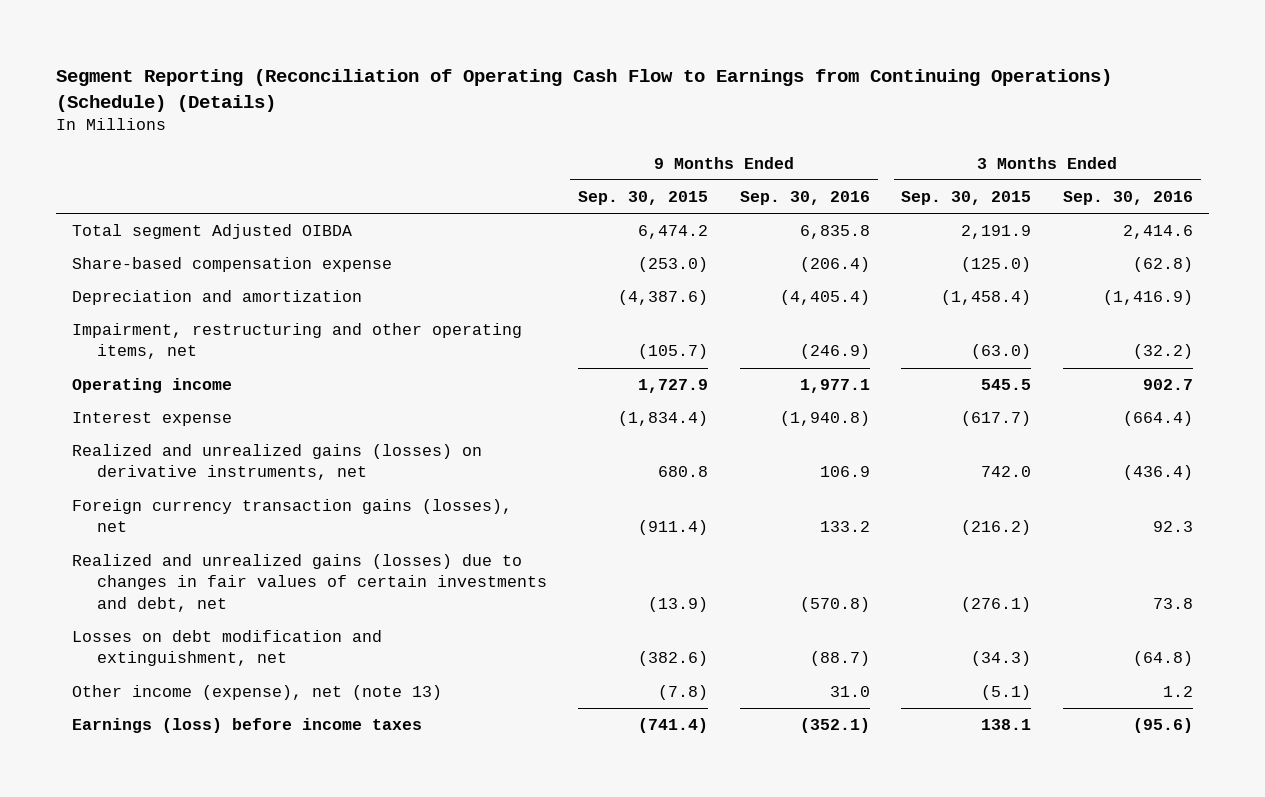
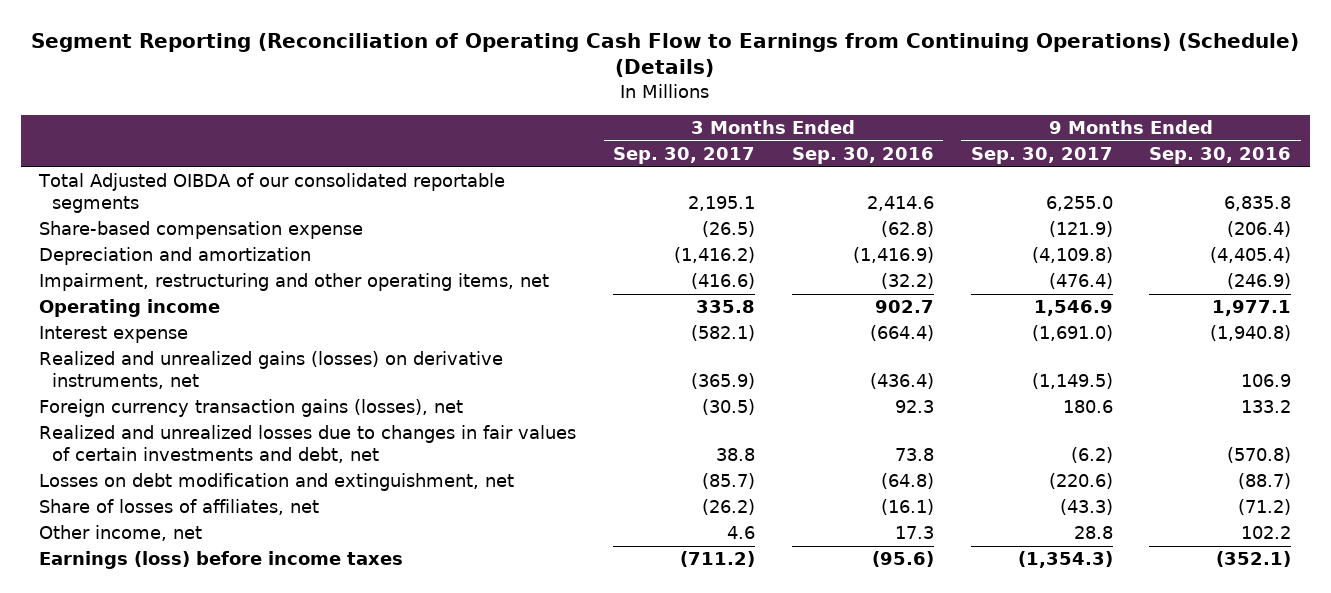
- | 9 Months Ended Sep. 30, 2015 | 9 Months Ended Sep. 30, 2016 | 3 Months Ended Sep. 30, 2015 | 3 Months Ended Sep. 30, 2016
+ | 3 Months Ended Sep. 30, 2017 | 3 Months Ended Sep. 30, 2016 | 9 Months Ended Sep. 30, 2017 | 9 Months Ended Sep. 30, 2016
- Total segment Adjusted OIBDA | 6,474.2 | 6,835.8 | 2,191.9 | 2,414.6
+ Total Adjusted OIBDA of our consolidated reportable segments | 2,195.1 | 2,414.6 | 6,255.0 | 6,835.8
- Realized and unrealized gains (losses) due to changes in fair values of certain investments and debt, net | (13.9) | (570.8) | (276.1) | 73.8
+ Realized and unrealized losses due to changes in fair values of certain investments and debt, net | 38.8 | 73.8 | (6.2) | (570.8)
- Other income (expense), net (note 13) | (7.8) | 31.0 | (5.1) | 1.2
+ Share of losses of affiliates, net | (26.2) | (16.1) | (43.3) | (71.2)
+ Other income, net | 4.6 | 17.3 | 28.8 | 102.2

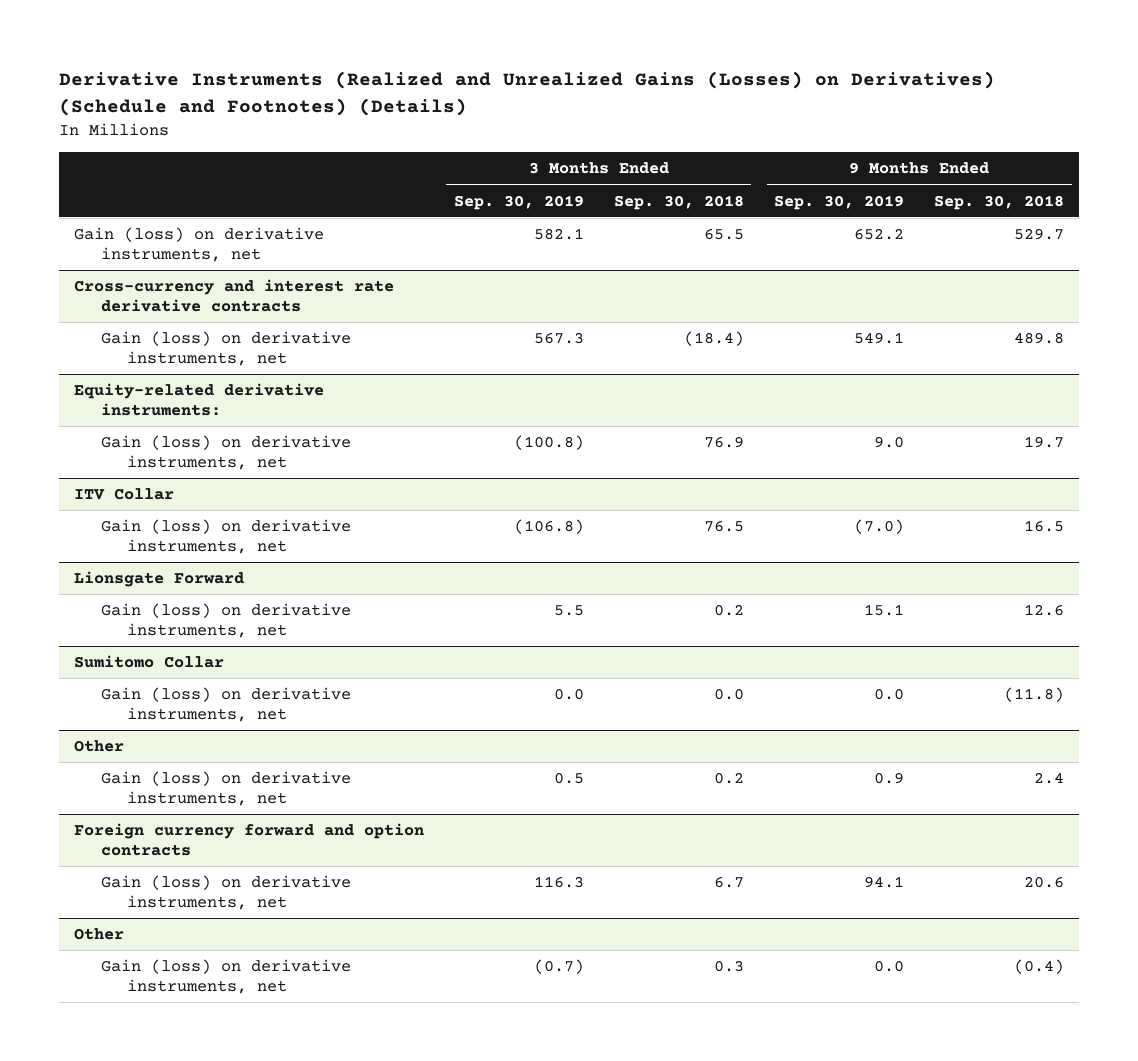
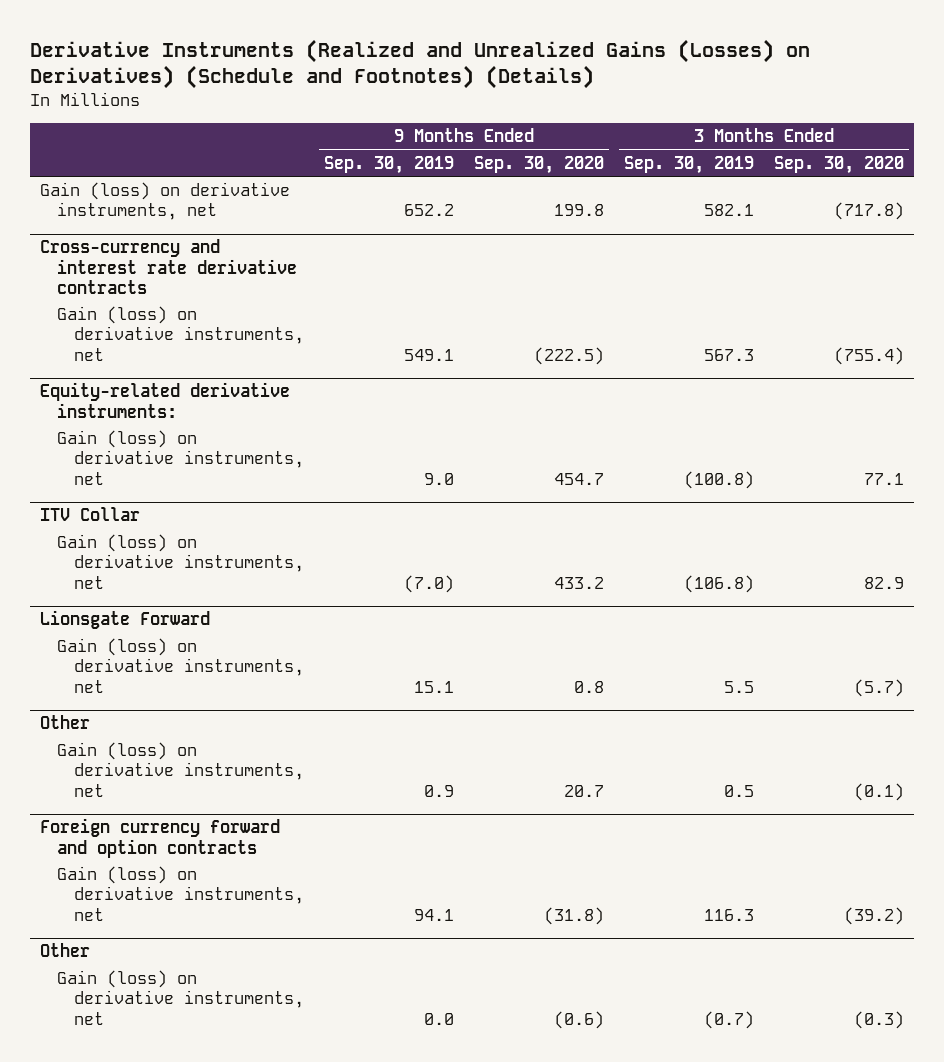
- | 3 Months Ended Sep. 30, 2019 | 3 Months Ended Sep. 30, 2018 | 9 Months Ended Sep. 30, 2019 | 9 Months Ended Sep. 30, 2018
+ | 9 Months Ended Sep. 30, 2019 | 9 Months Ended Sep. 30, 2020 | 3 Months Ended Sep. 30, 2019 | 3 Months Ended Sep. 30, 2020
- Sumitomo Collar
- Gain (loss) on derivative instruments, net | 0.0 | 0.0 | 0.0 | (11.8)

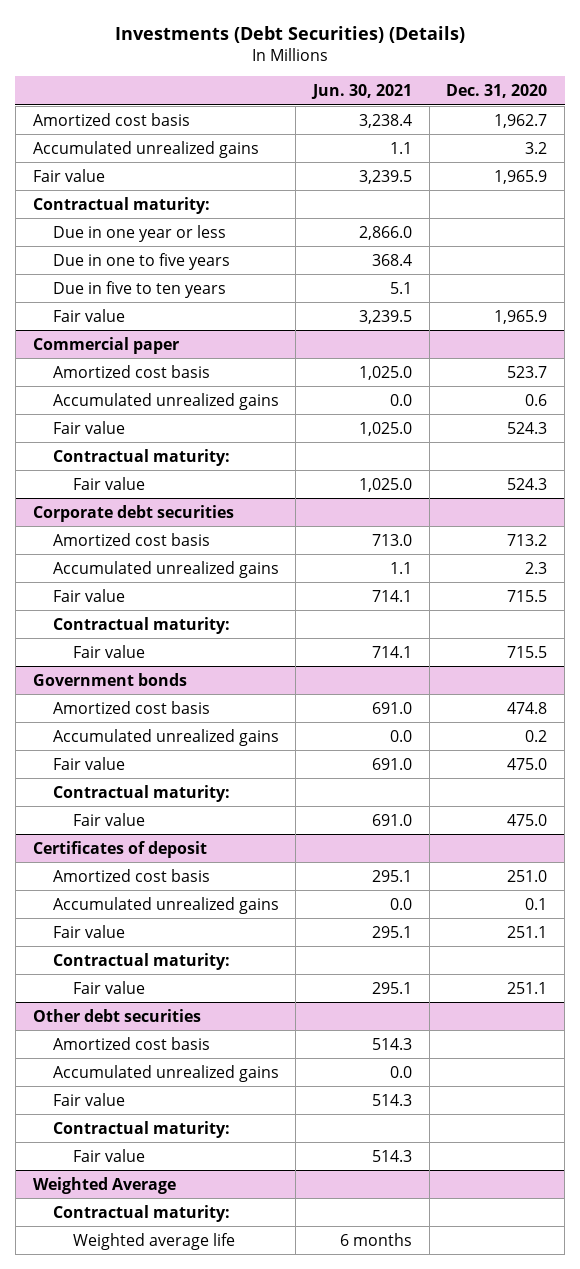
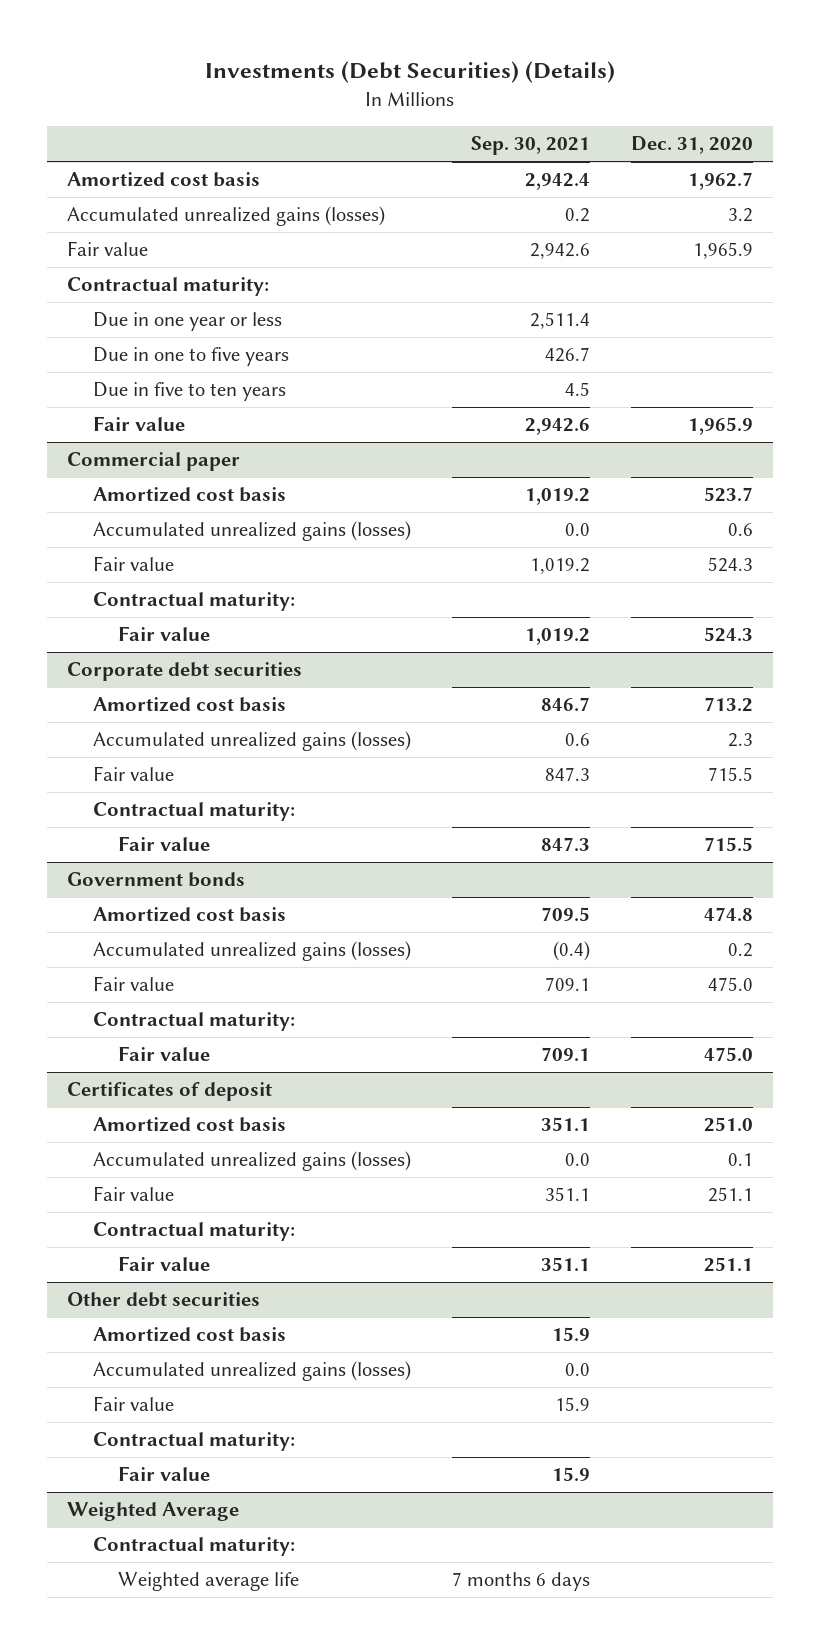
- | Jun. 30, 2021 | Dec. 31, 2020
+ | Sep. 30, 2021 | Dec. 31, 2020
- Accumulated unrealized gains | 1.1 | 3.2
+ Accumulated unrealized gains (losses) | 0.2 | 3.2
@ Commercial paper
- Accumulated unrealized gains | 0.0 | 0.6
+ Accumulated unrealized gains (losses) | 0.0 | 0.6
@ Corporate debt securities
- Accumulated unrealized gains | 1.1 | 2.3
+ Accumulated unrealized gains (losses) | 0.6 | 2.3
@ Government bonds
- Accumulated unrealized gains | 0.0 | 0.2
+ Accumulated unrealized gains (losses) | (0.4) | 0.2
@ Certificates of deposit
- Accumulated unrealized gains | 0.0 | 0.1
+ Accumulated unrealized gains (losses) | 0.0 | 0.1
@ Other debt securities
- Accumulated unrealized gains | 0.0 |
+ Accumulated unrealized gains (losses) | 0.0 |

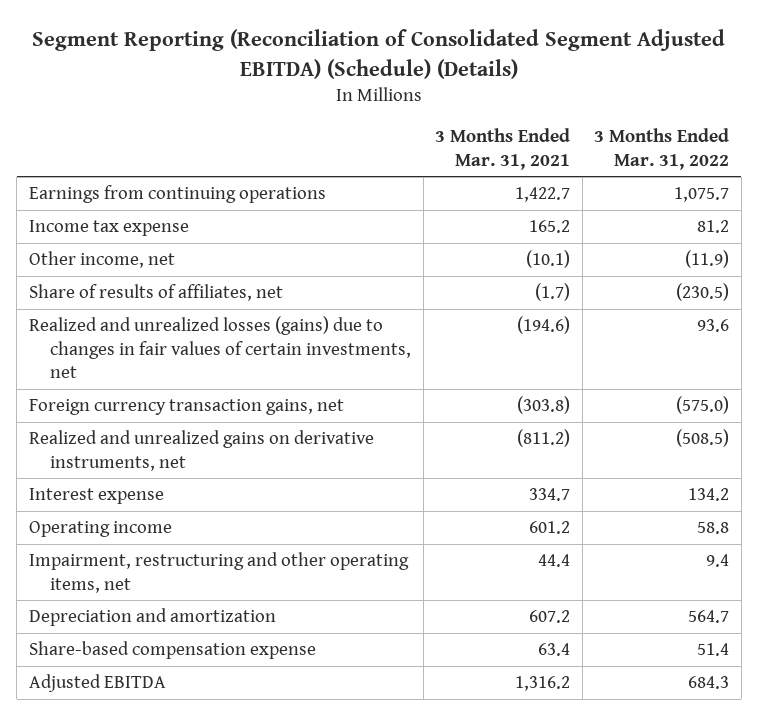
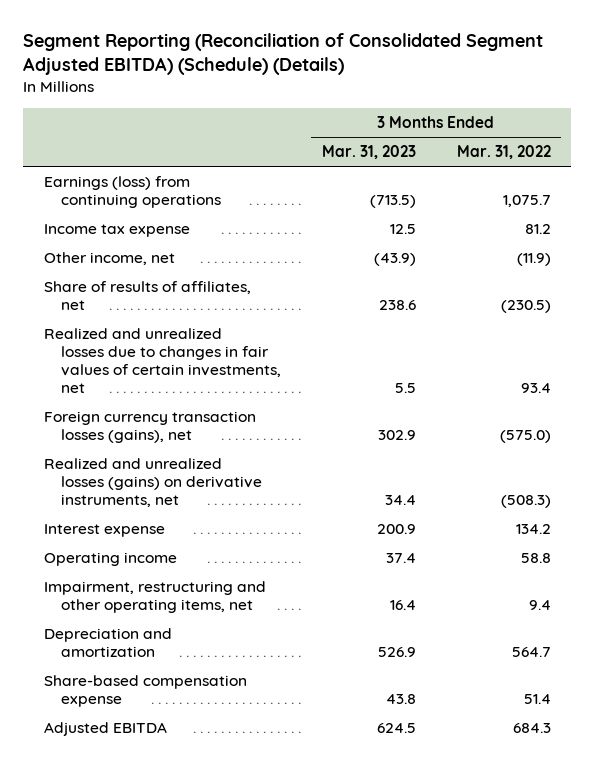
- | 3 Months Ended Mar. 31, 2021 | 3 Months Ended Mar. 31, 2022
+ | 3 Months Ended Mar. 31, 2023 | 3 Months Ended Mar. 31, 2022
- Earnings from continuing operations | 1,422.7 | 1,075.7
+ Earnings (loss) from continuing operations | (713.5) | 1,075.7
- Realized and unrealized losses (gains) due to changes in fair values of certain investments, net | (194.6) | 93.6
- Foreign currency transaction gains, net | (303.8) | (575.0)
- Realized and unrealized gains on derivative instruments, net | (811.2) | (508.5)
+ Realized and unrealized losses due to changes in fair values of certain investments, net | 5.5 | 93.4
+ Foreign currency transaction losses (gains), net | 302.9 | (575.0)
+ Realized and unrealized losses (gains) on derivative instruments, net | 34.4 | (508.3)

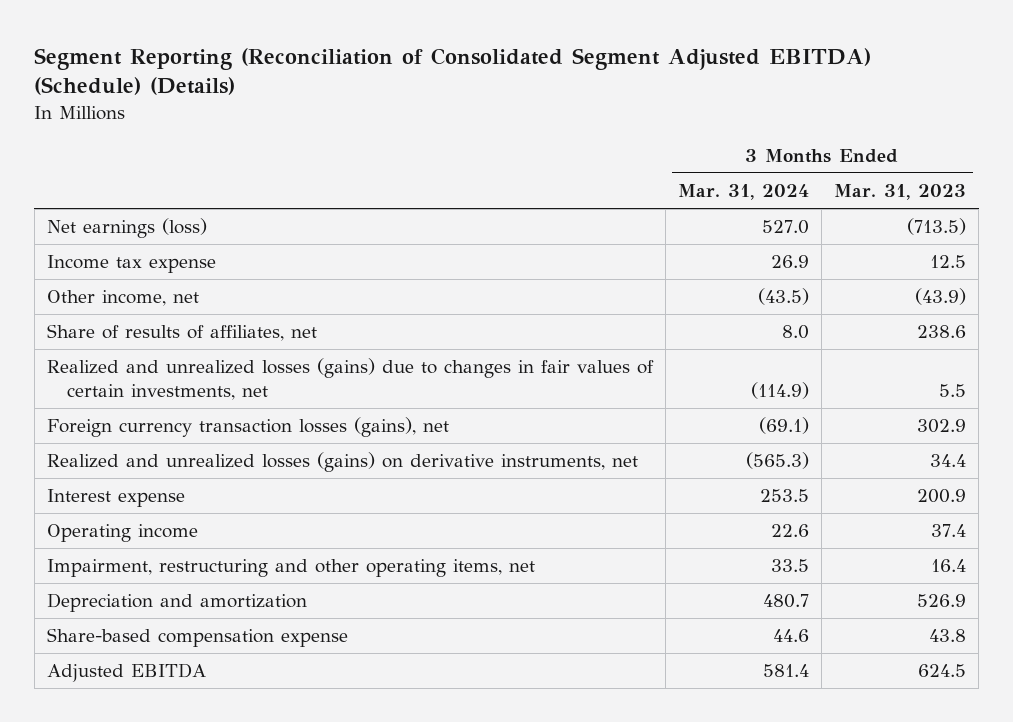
- | 3 Months Ended Mar. 31, 2023 | 3 Months Ended Mar. 31, 2022
+ | 3 Months Ended Mar. 31, 2024 | 3 Months Ended Mar. 31, 2023
- Earnings (loss) from continuing operations | (713.5) | 1,075.7
+ Net earnings (loss) | 527.0 | (713.5)
- Realized and unrealized losses due to changes in fair values of certain investments, net | 5.5 | 93.4
+ Realized and unrealized losses (gains) due to changes in fair values of certain investments, net | (114.9) | 5.5

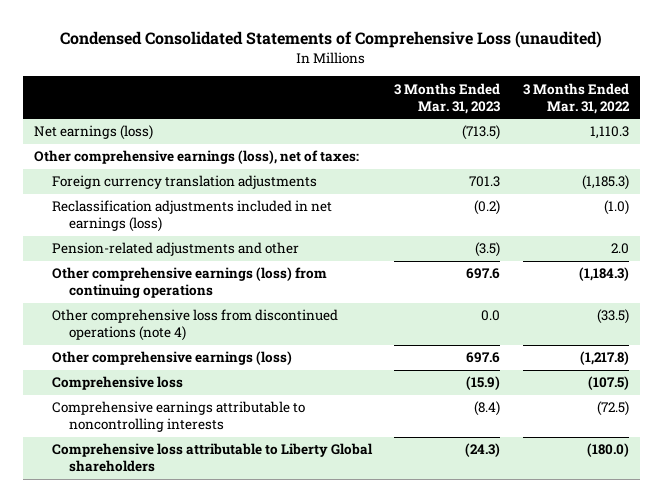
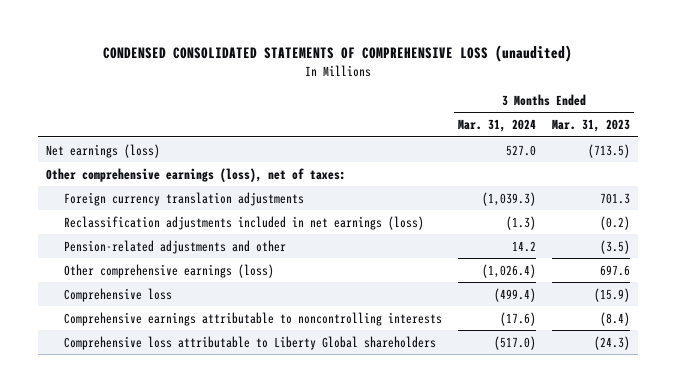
- Condensed Consolidated Statements of Comprehensive Loss (unaudited)
+ CONDENSED CONSOLIDATED STATEMENTS OF COMPREHENSIVE LOSS (unaudited)
- | 3 Months Ended Mar. 31, 2023 | 3 Months Ended Mar. 31, 2022
+ | 3 Months Ended Mar. 31, 2024 | 3 Months Ended Mar. 31, 2023
- Other comprehensive earnings (loss) from continuing operations | 697.6 | (1,184.3)
- Other comprehensive loss from discontinued operations (note 4) | 0.0 | (33.5)

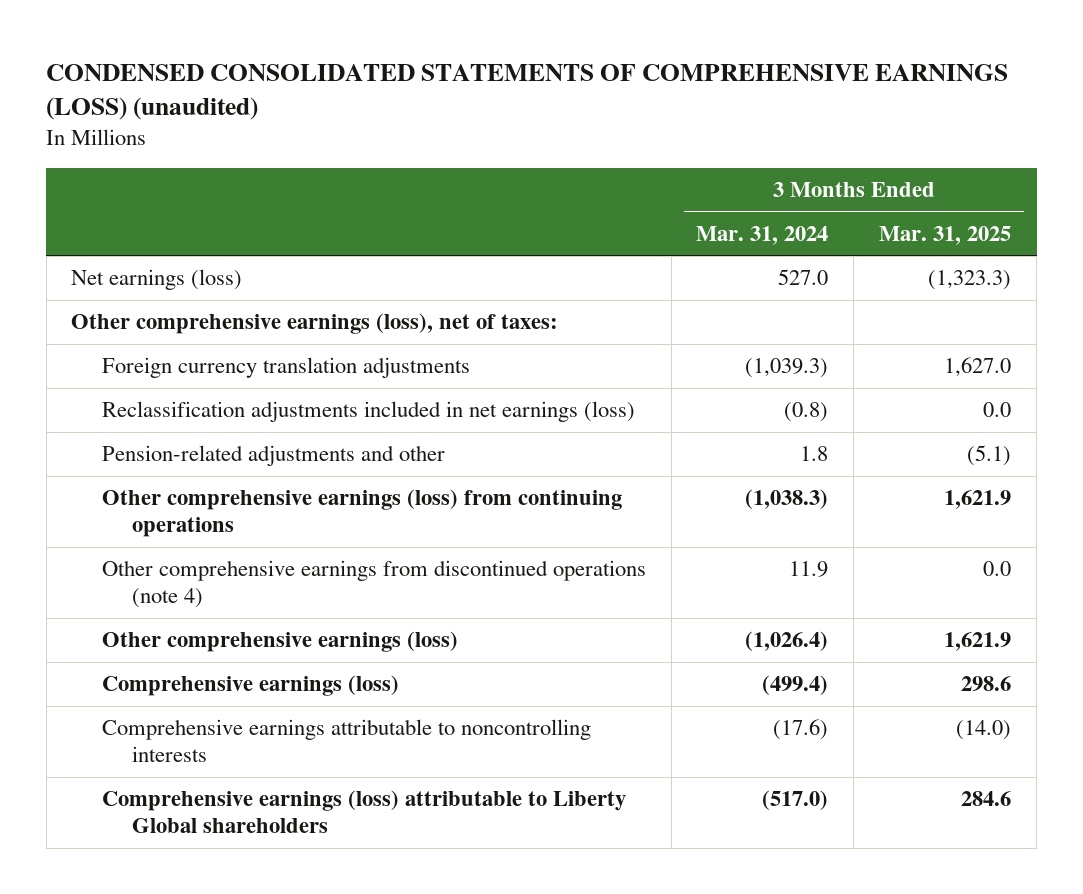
- CONDENSED CONSOLIDATED STATEMENTS OF COMPREHENSIVE LOSS (unaudited)
+ CONDENSED CONSOLIDATED STATEMENTS OF COMPREHENSIVE EARNINGS (LOSS) (unaudited)
- | 3 Months Ended Mar. 31, 2024 | 3 Months Ended Mar. 31, 2023
+ | 3 Months Ended Mar. 31, 2024 | 3 Months Ended Mar. 31, 2025
- Reclassification adjustments included in net earnings (loss) | (1.3) | (0.2)
- Pension-related adjustments and other | 14.2 | (3.5)
+ Reclassification adjustments included in net earnings (loss) | (0.8) | 0.0
+ Pension-related adjustments and other | 1.8 | (5.1)
+ Other comprehensive earnings (loss) from continuing operations | (1,038.3) | 1,621.9
+ Other comprehensive earnings from discontinued operations (note 4) | 11.9 | 0.0
- Comprehensive loss | (499.4) | (15.9)
+ Comprehensive earnings (loss) | (499.4) | 298.6
- Comprehensive loss attributable to Liberty Global shareholders | (517.0) | (24.3)
+ Comprehensive earnings (loss) attributable to Liberty Global shareholders | (517.0) | 284.6

